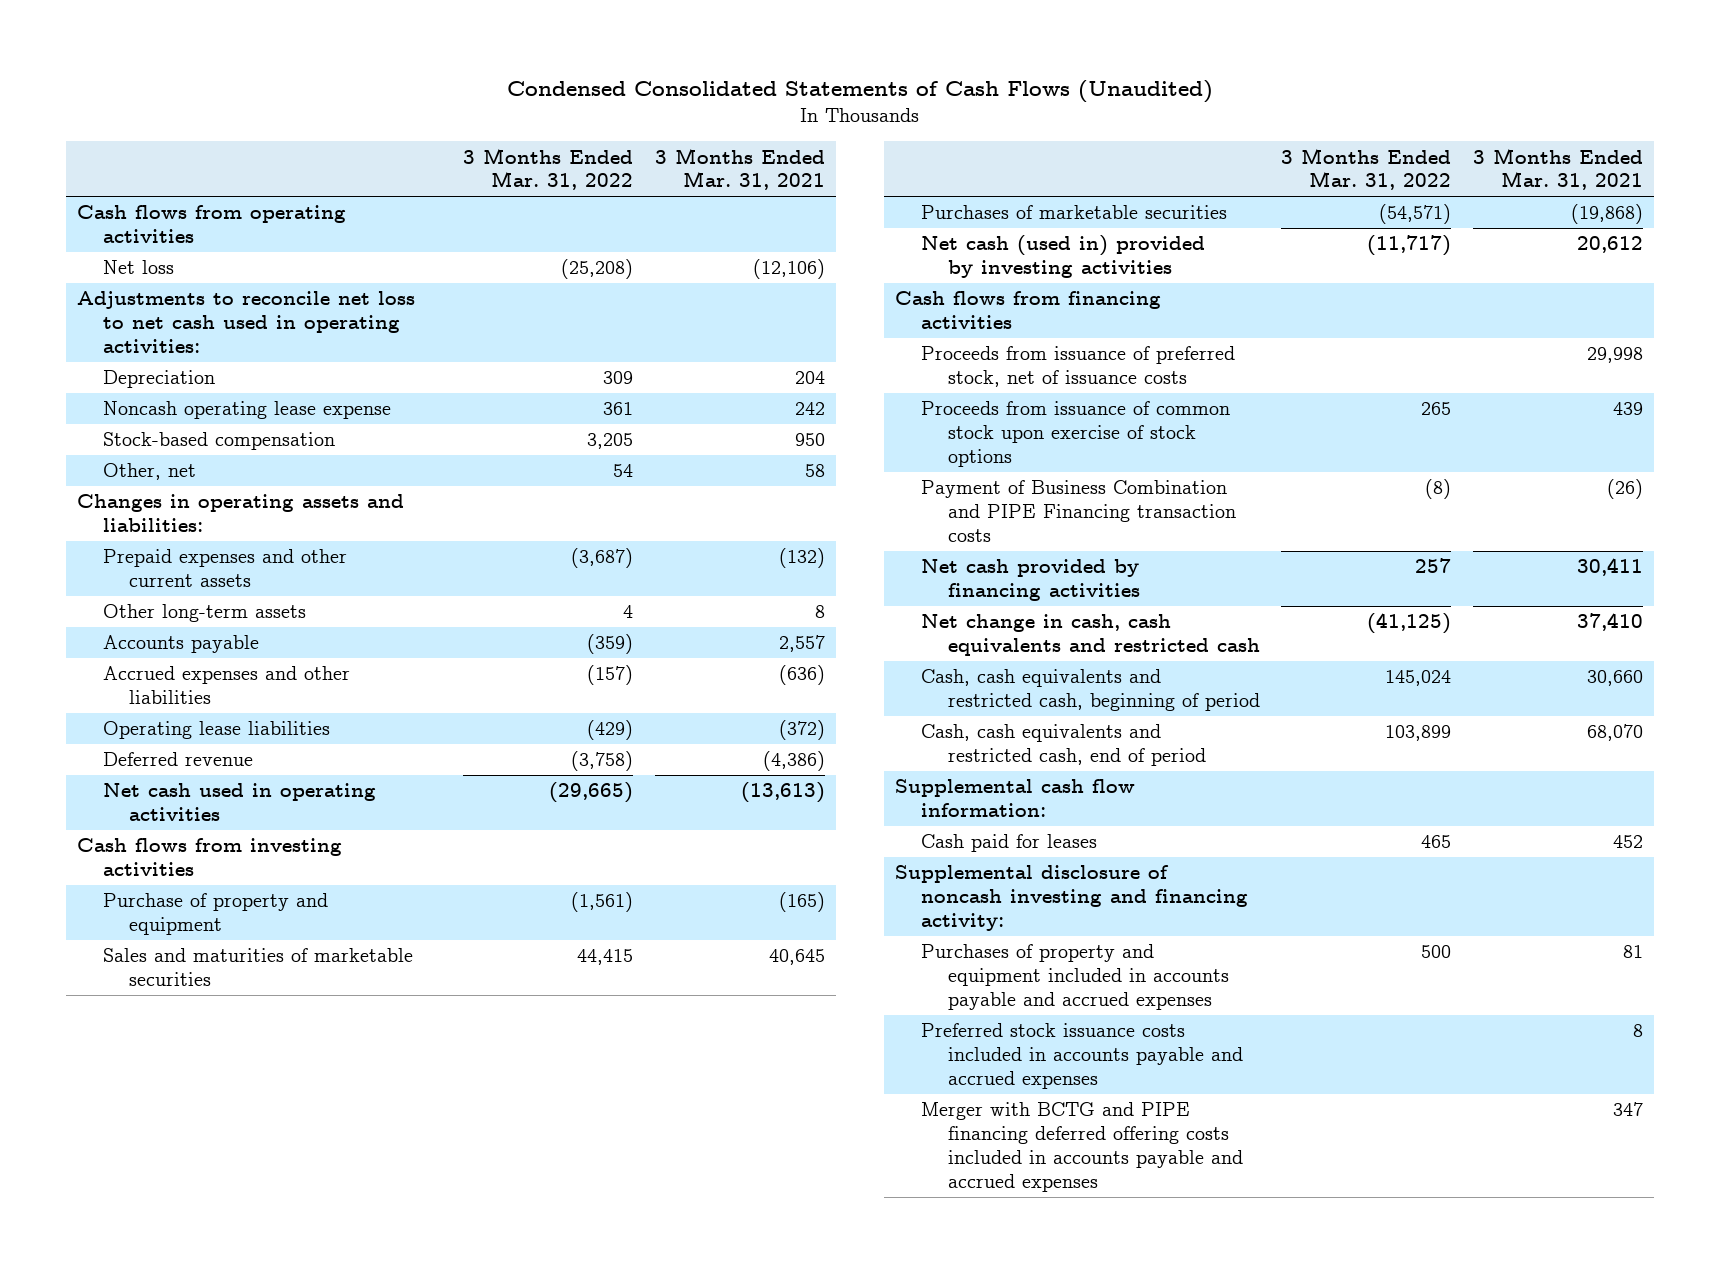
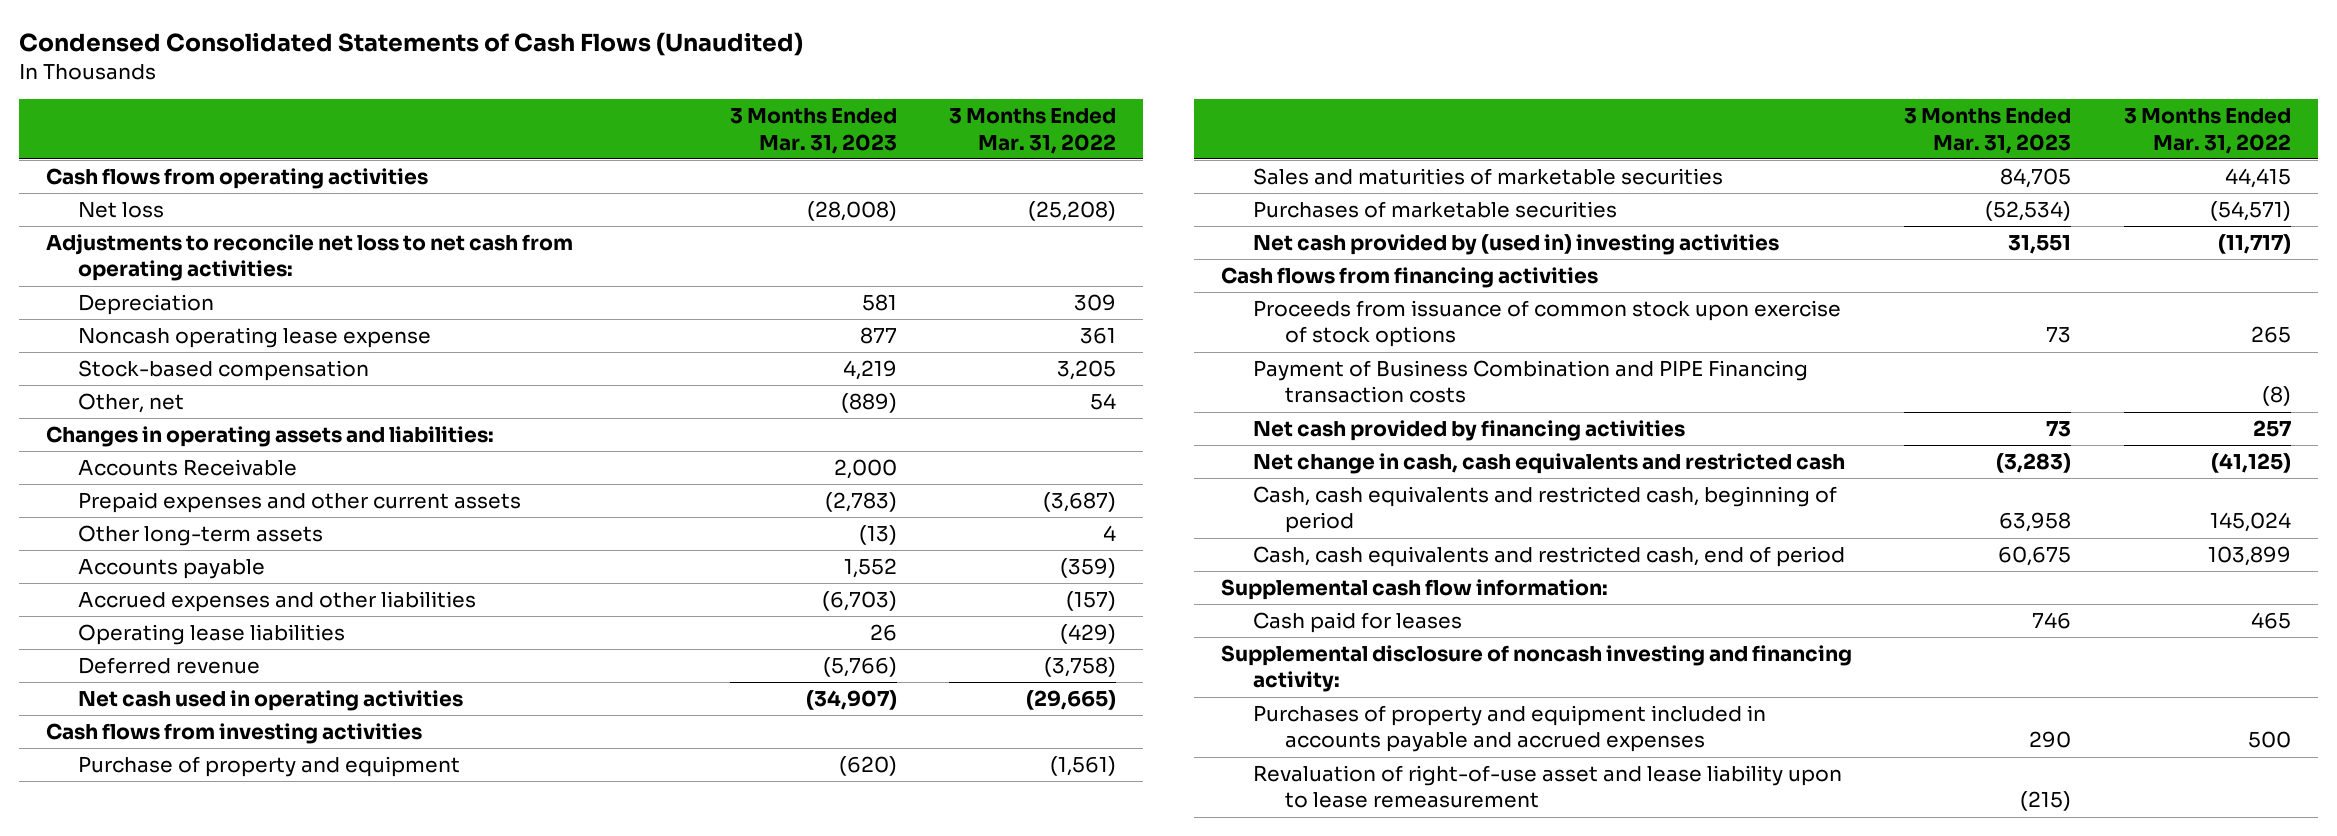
- | 3 Months Ended Mar. 31, 2022 | 3 Months Ended Mar. 31, 2021
+ | 3 Months Ended Mar. 31, 2023 | 3 Months Ended Mar. 31, 2022
- Adjustments to reconcile net loss to net cash used in operating activities:
+ Adjustments to reconcile net loss to net cash from operating activities:
+ Accounts Receivable | 2,000 |
- Net cash (used in) provided by investing activities | (11,717) | 20,612
+ Net cash provided by (used in) investing activities | 31,551 | (11,717)
- Proceeds from issuance of preferred stock, net of issuance costs | | 29,998
- Preferred stock issuance costs included in accounts payable and accrued expenses | | 8
- Merger with BCTG and PIPE financing deferred offering costs included in accounts payable and accrued expenses | | 347
+ Revaluation of right-of-use asset and lease liability upon to lease remeasurement | (215) |

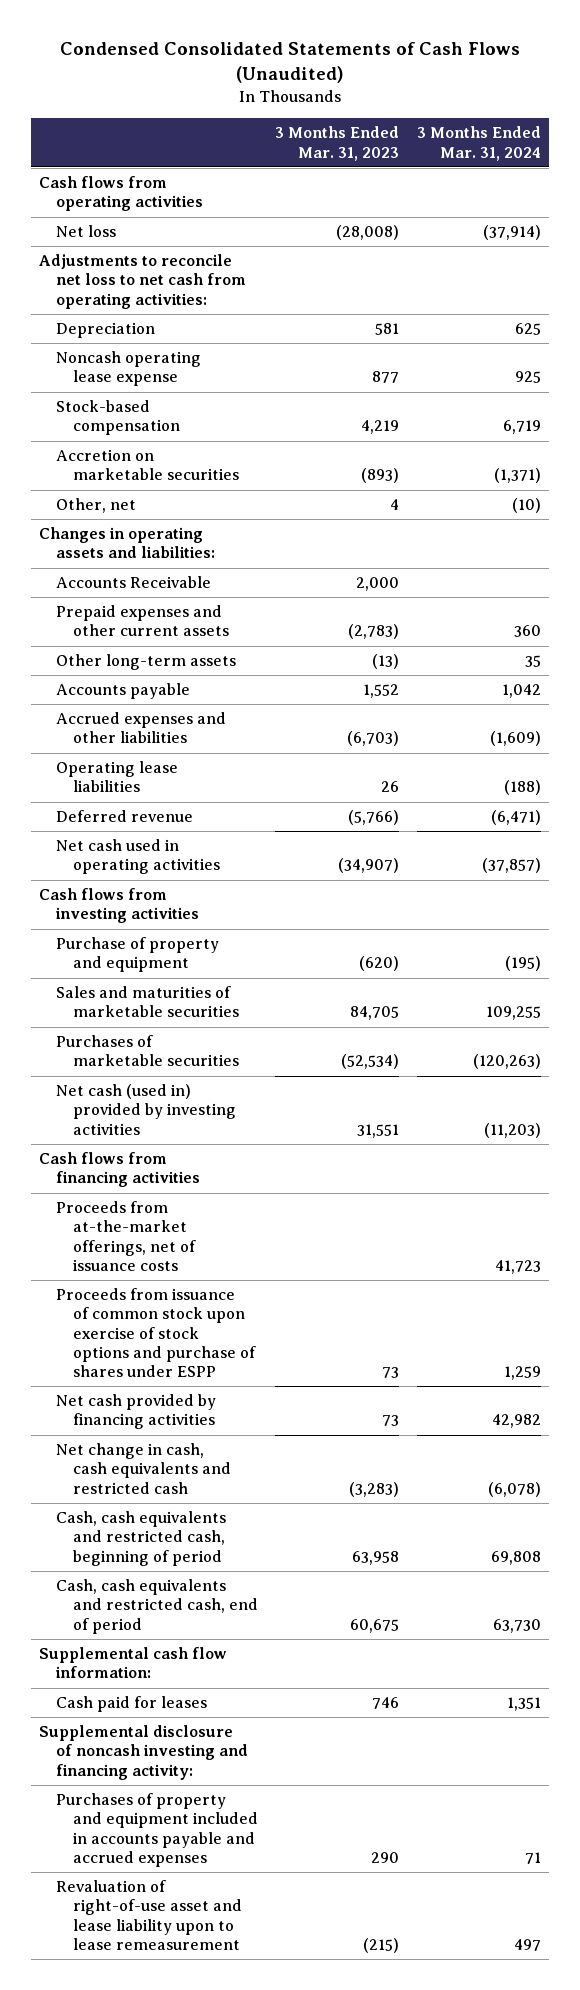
- | 3 Months Ended Mar. 31, 2023 | 3 Months Ended Mar. 31, 2022
+ | 3 Months Ended Mar. 31, 2023 | 3 Months Ended Mar. 31, 2024
- Other, net | (889) | 54
+ Accretion on marketable securities | (893) | (1,371)
+ Other, net | 4 | (10)
- Net cash provided by (used in) investing activities | 31,551 | (11,717)
+ Net cash (used in) provided by investing activities | 31,551 | (11,203)
- Proceeds from issuance of common stock upon exercise of stock options | 73 | 265
- Payment of Business Combination and PIPE Financing transaction costs | | (8)
+ Proceeds from at-the-market offerings, net of issuance costs | | 41,723
+ Proceeds from issuance of common stock upon exercise of stock options and purchase of shares under ESPP | 73 | 1,259

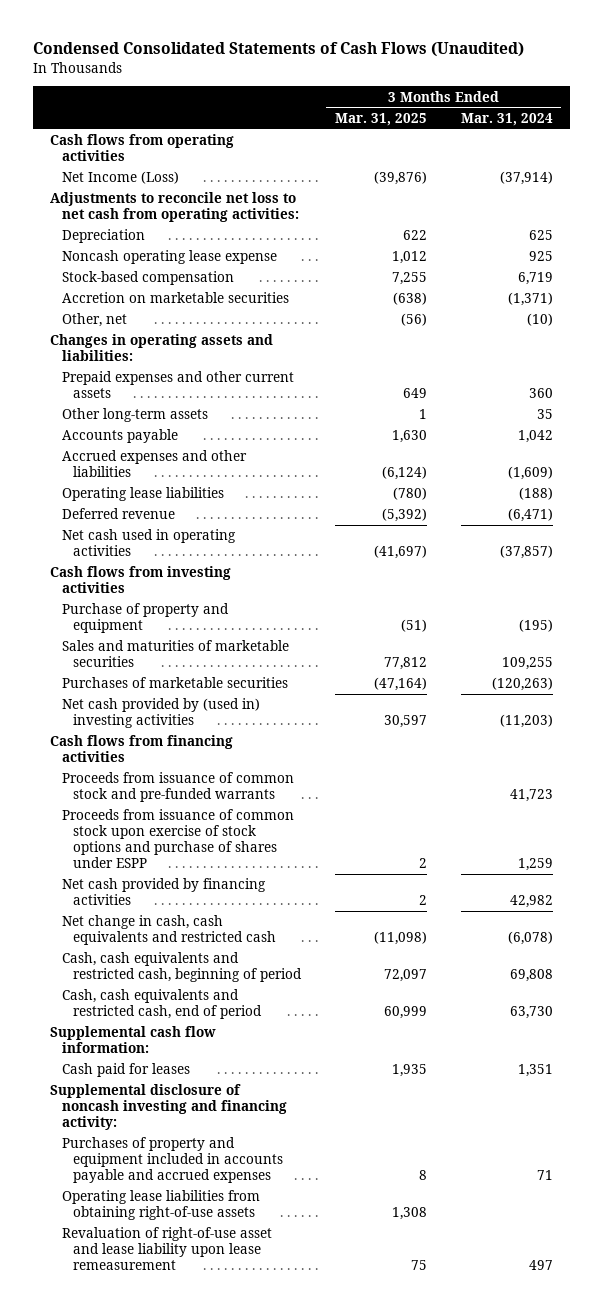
- | 3 Months Ended Mar. 31, 2023 | 3 Months Ended Mar. 31, 2024
+ | 3 Months Ended Mar. 31, 2025 | 3 Months Ended Mar. 31, 2024
- Net loss | (28,008) | (37,914)
+ Net Income (Loss) | (39,876) | (37,914)
- Accounts Receivable | 2,000 |
- Net cash (used in) provided by investing activities | 31,551 | (11,203)
+ Net cash provided by (used in) investing activities | 30,597 | (11,203)
- Proceeds from at-the-market offerings, net of issuance costs | | 41,723
+ Proceeds from issuance of common stock and pre-funded warrants | | 41,723
- Revaluation of right-of-use asset and lease liability upon to lease remeasurement | (215) | 497
+ Operating lease liabilities from obtaining right-of-use assets | 1,308 |
+ Revaluation of right-of-use asset and lease liability upon lease remeasurement | 75 | 497

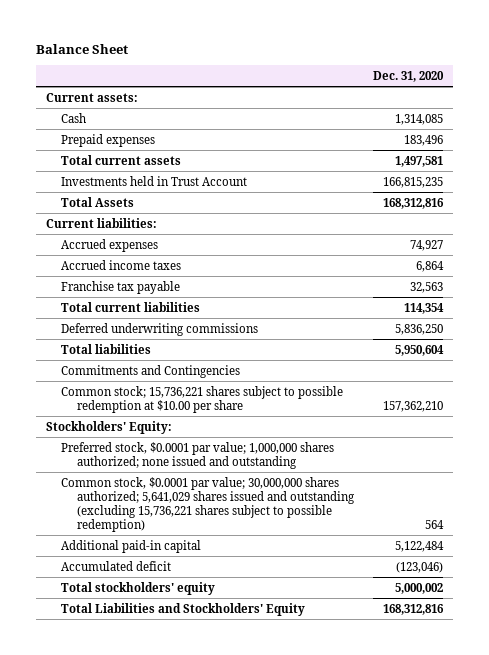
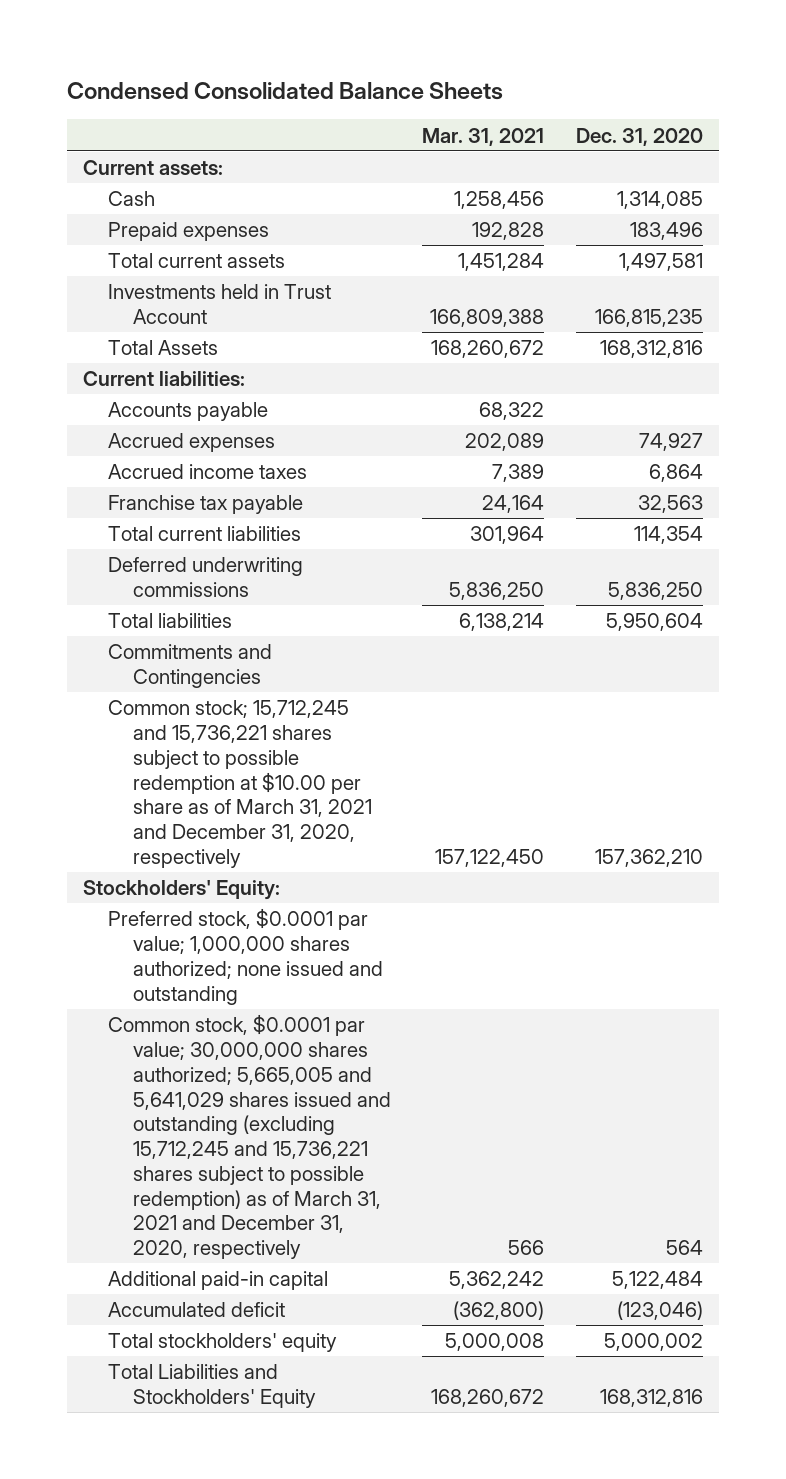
- Balance Sheet
+ Condensed Consolidated Balance Sheets
- | Dec. 31, 2020
+ | Mar. 31, 2021 | Dec. 31, 2020
+ Accounts payable | 68,322 |
- Common stock; 15,736,221 shares subject to possible redemption at $10.00 per share | 157,362,210
+ Common stock; 15,712,245 and 15,736,221 shares subject to possible redemption at $10.00 per share as of March 31, 2021 and December 31, 2020, respectively | 157,122,450 | 157,362,210
- Common stock, $0.0001 par value; 30,000,000 shares authorized; 5,641,029 shares issued and outstanding (excluding 15,736,221 shares subject to possible redemption) | 564
+ Common stock, $0.0001 par value; 30,000,000 shares authorized; 5,665,005 and 5,641,029 shares issued and outstanding (excluding 15,712,245 and 15,736,221 shares subject to possible redemption) as of March 31, 2021 and December 31, 2020, respectively | 566 | 564

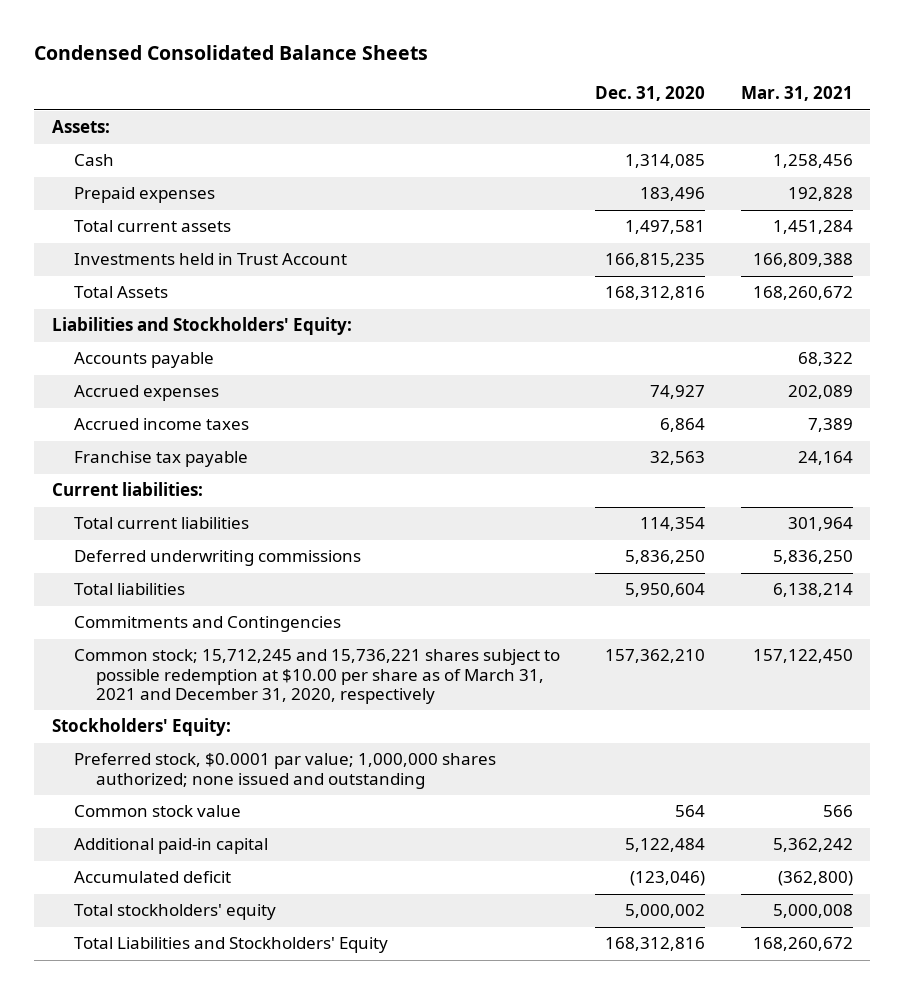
- | Mar. 31, 2021 | Dec. 31, 2020
+ | Dec. 31, 2020 | Mar. 31, 2021
- Current assets:
+ Assets:
+ Liabilities and Stockholders' Equity:
moved down: Current liabilities:
- Preferred stock, $0.0001 par value; 1,000,000 shares authorized; none issued and outstanding
- Common stock, $0.0001 par value; 30,000,000 shares authorized; 5,665,005 and 5,641,029 shares issued and outstanding (excluding 15,712,245 and 15,736,221 shares subject to possible redemption) as of March 31, 2021 and December 31, 2020, respectively | 566 | 564
+ Preferred stock, $0.0001 par value; 1,000,000 shares authorized; none issued and outstanding
+ Common stock value | 564 | 566

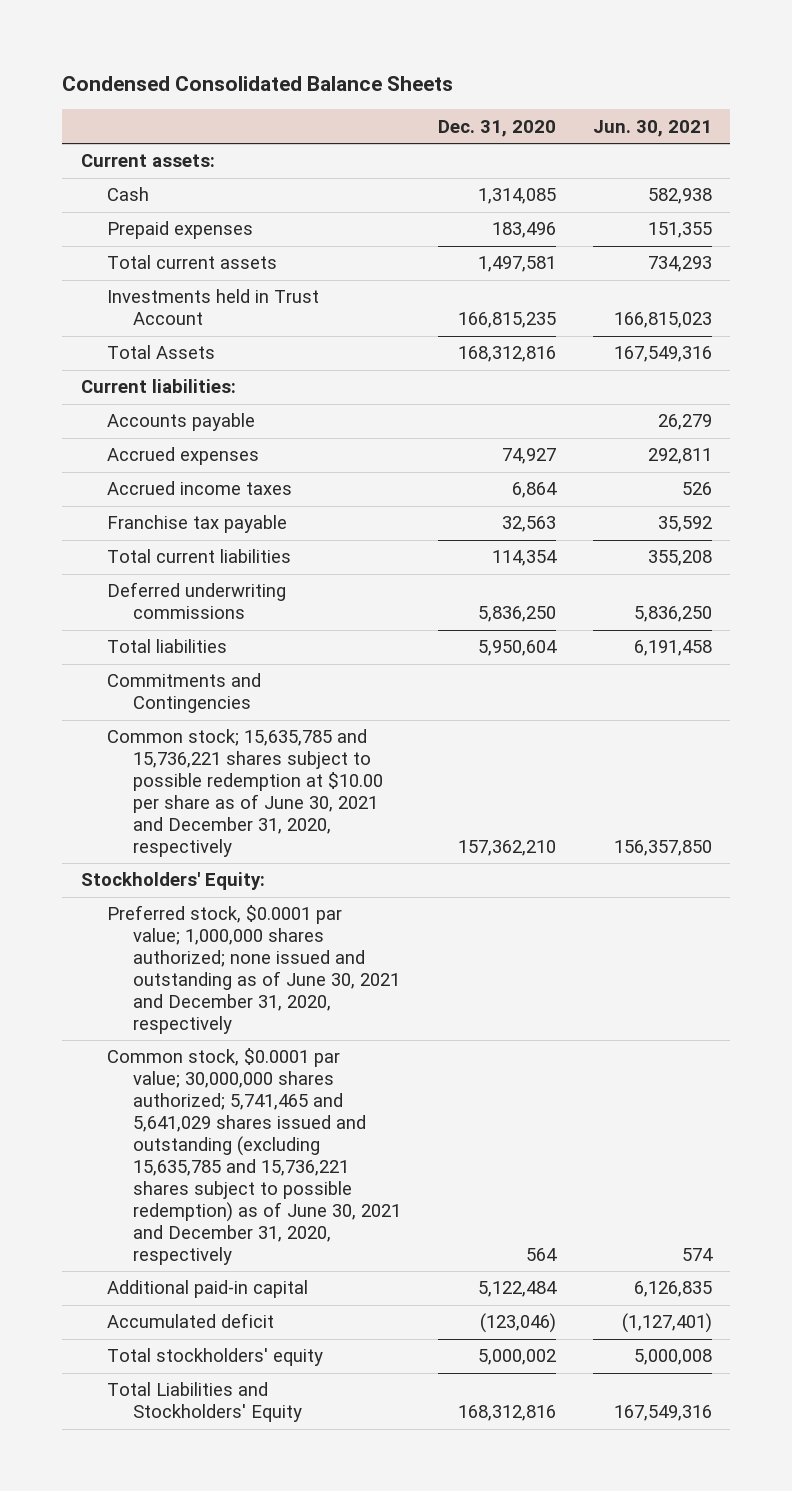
- | Dec. 31, 2020 | Mar. 31, 2021
+ | Dec. 31, 2020 | Jun. 30, 2021
- Assets:
+ Current assets:
- Liabilities and Stockholders' Equity:
moved up: Current liabilities:
- Common stock; 15,712,245 and 15,736,221 shares subject to possible redemption at $10.00 per share as of March 31, 2021 and December 31, 2020, respectively | 157,362,210 | 157,122,450
+ Common stock; 15,635,785 and 15,736,221 shares subject to possible redemption at $10.00 per share as of June 30, 2021 and December 31, 2020, respectively | 157,362,210 | 156,357,850
- Preferred stock, $0.0001 par value; 1,000,000 shares authorized; none issued and outstanding
- Common stock value | 564 | 566
+ Preferred stock, $0.0001 par value; 1,000,000 shares authorized; none issued and outstanding as of June 30, 2021 and December 31, 2020, respectively
+ Common stock, $0.0001 par value; 30,000,000 shares authorized; 5,741,465 and 5,641,029 shares issued and outstanding (excluding 15,635,785 and 15,736,221 shares subject to possible redemption) as of June 30, 2021 and December 31, 2020, respectively | 564 | 574

